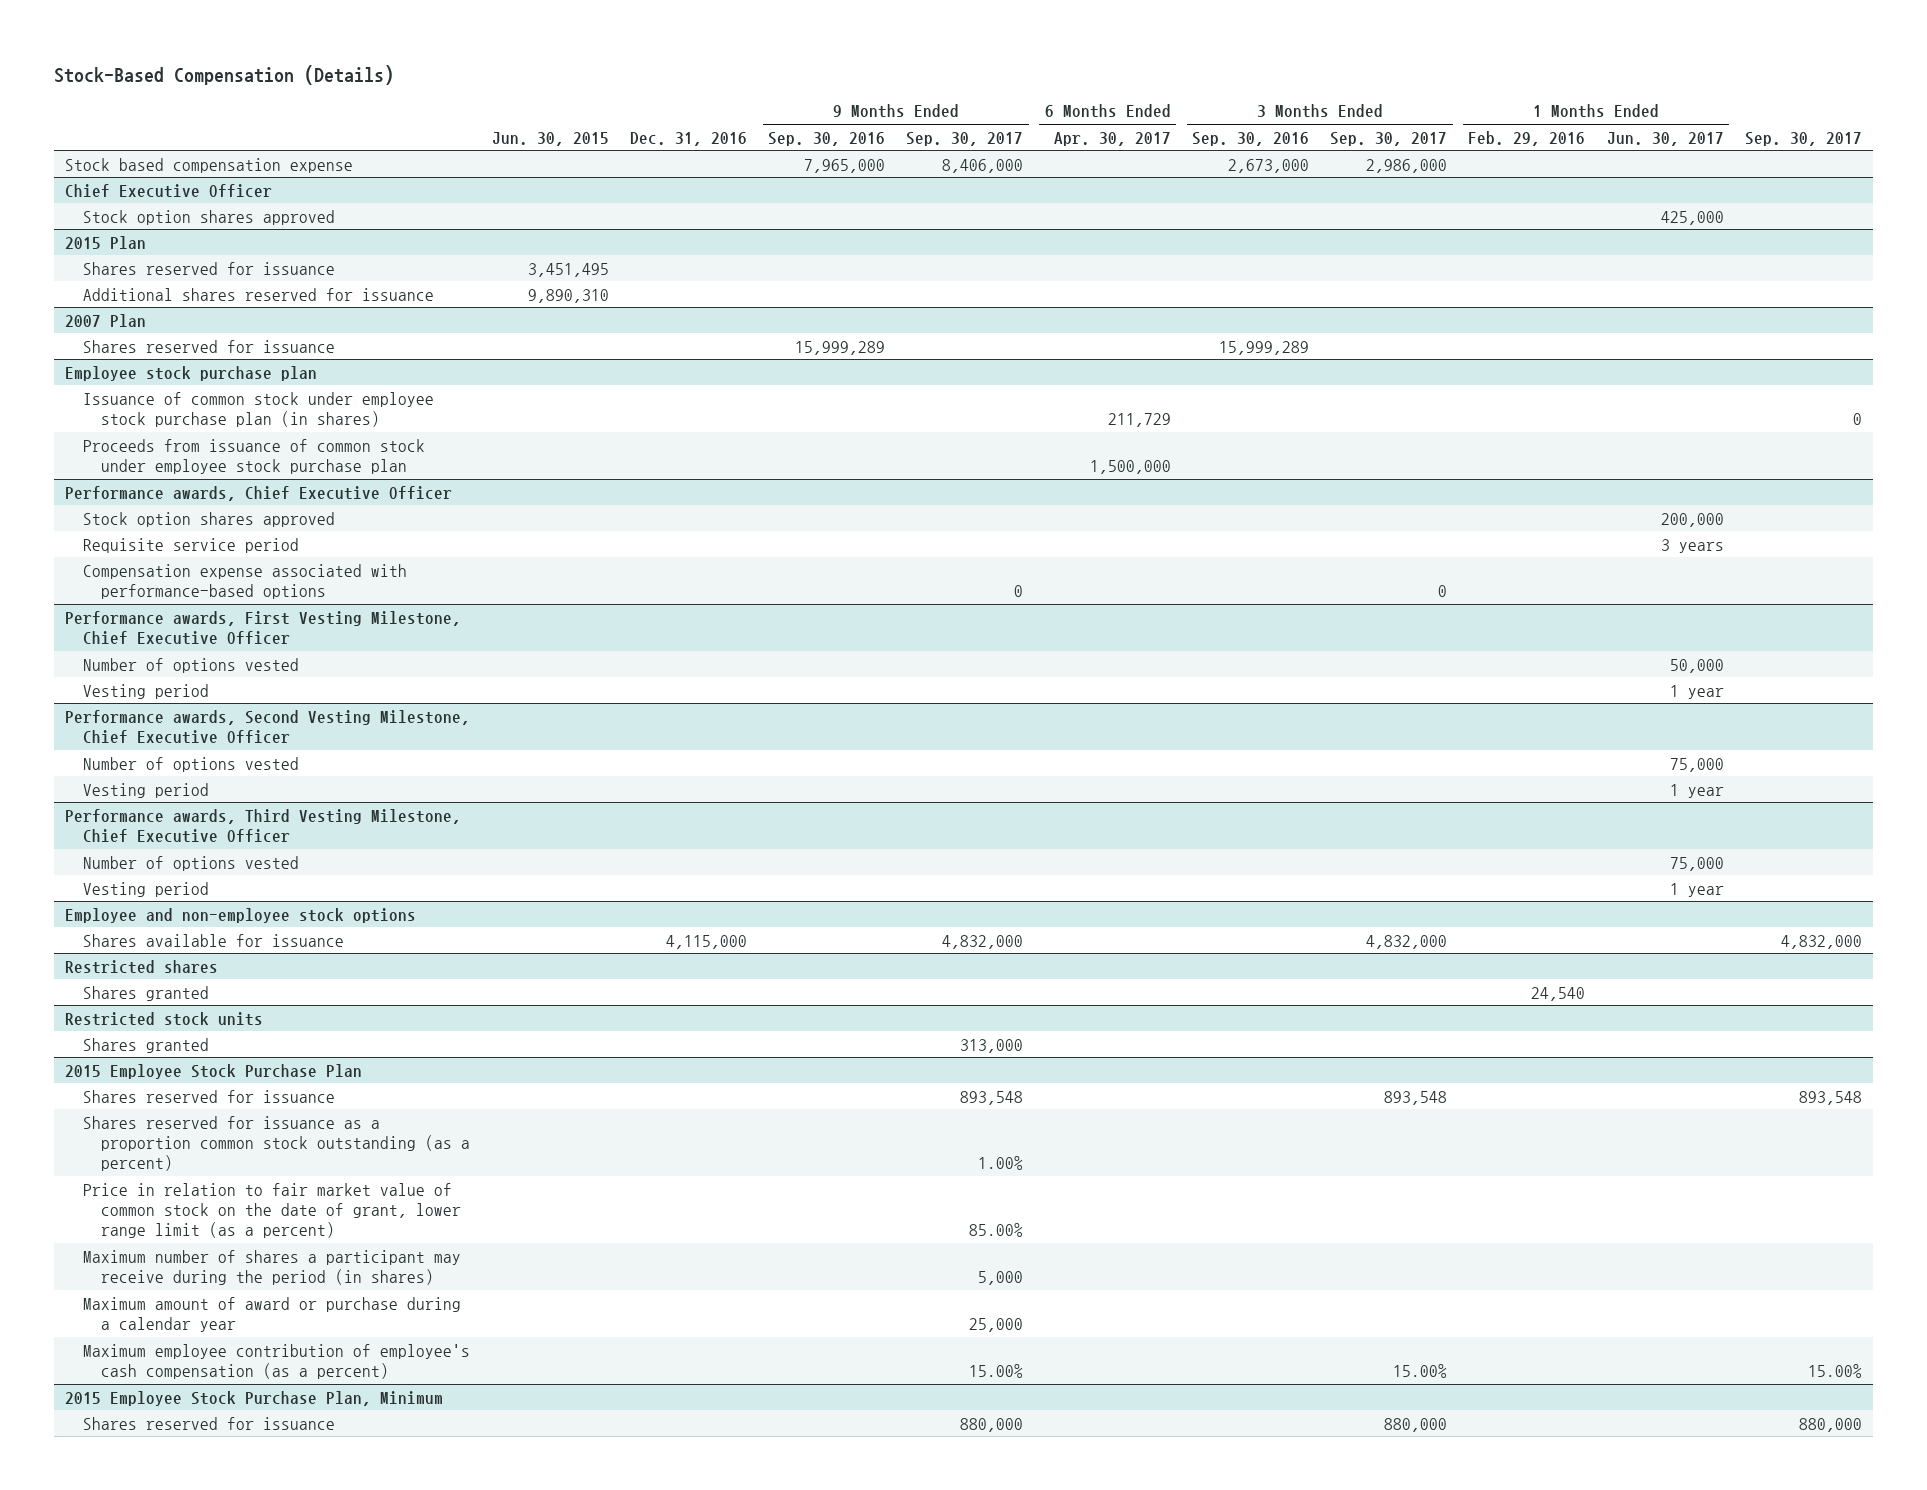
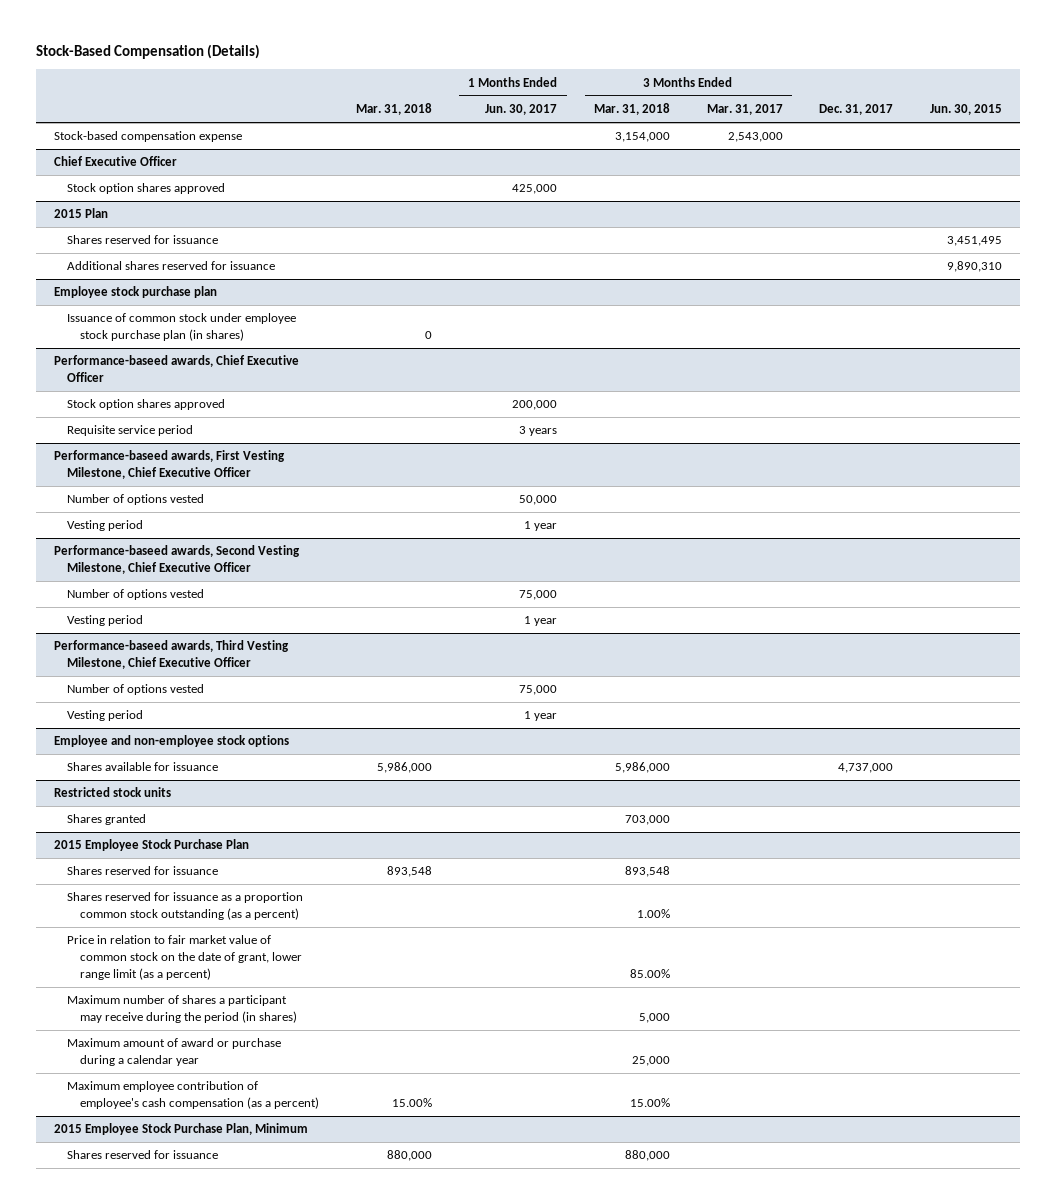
- | Jun. 30, 2015 | Dec. 31, 2016 | 9 Months Ended Sep. 30, 2016 | 9 Months Ended Sep. 30, 2017 | 6 Months Ended Apr. 30, 2017 | 3 Months Ended Sep. 30, 2016 | 3 Months Ended Sep. 30, 2017 | 1 Months Ended Feb. 29, 2016 | 1 Months Ended Jun. 30, 2017 | Sep. 30, 2017
+ | Mar. 31, 2018 | 1 Months Ended Jun. 30, 2017 | 3 Months Ended Mar. 31, 2018 | 3 Months Ended Mar. 31, 2017 | Dec. 31, 2017 | Jun. 30, 2015
- Stock based compensation expense | | | 7,965,000 | 8,406,000 | | 2,673,000 | 2,986,000 | | |
+ Stock-based compensation expense | | | 3,154,000 | 2,543,000 | |
- 2007 Plan
- Shares reserved for issuance | | | 15,999,289 | | | 15,999,289 | | | |
@ Employee stock purchase plan
- Proceeds from issuance of common stock under employee stock purchase plan | | | | | 1,500,000 | | | | |
- Performance awards, Chief Executive Officer
+ Performance-baseed awards, Chief Executive Officer
- Compensation expense associated with performance-based options | | | | 0 | | | 0 | | |
- Performance awards, First Vesting Milestone, Chief Executive Officer
+ Performance-baseed awards, First Vesting Milestone, Chief Executive Officer
- Performance awards, Second Vesting Milestone, Chief Executive Officer
+ Performance-baseed awards, Second Vesting Milestone, Chief Executive Officer
- Performance awards, Third Vesting Milestone, Chief Executive Officer
+ Performance-baseed awards, Third Vesting Milestone, Chief Executive Officer
- Restricted shares
- Shares granted | | | | | | | | 24,540 | |

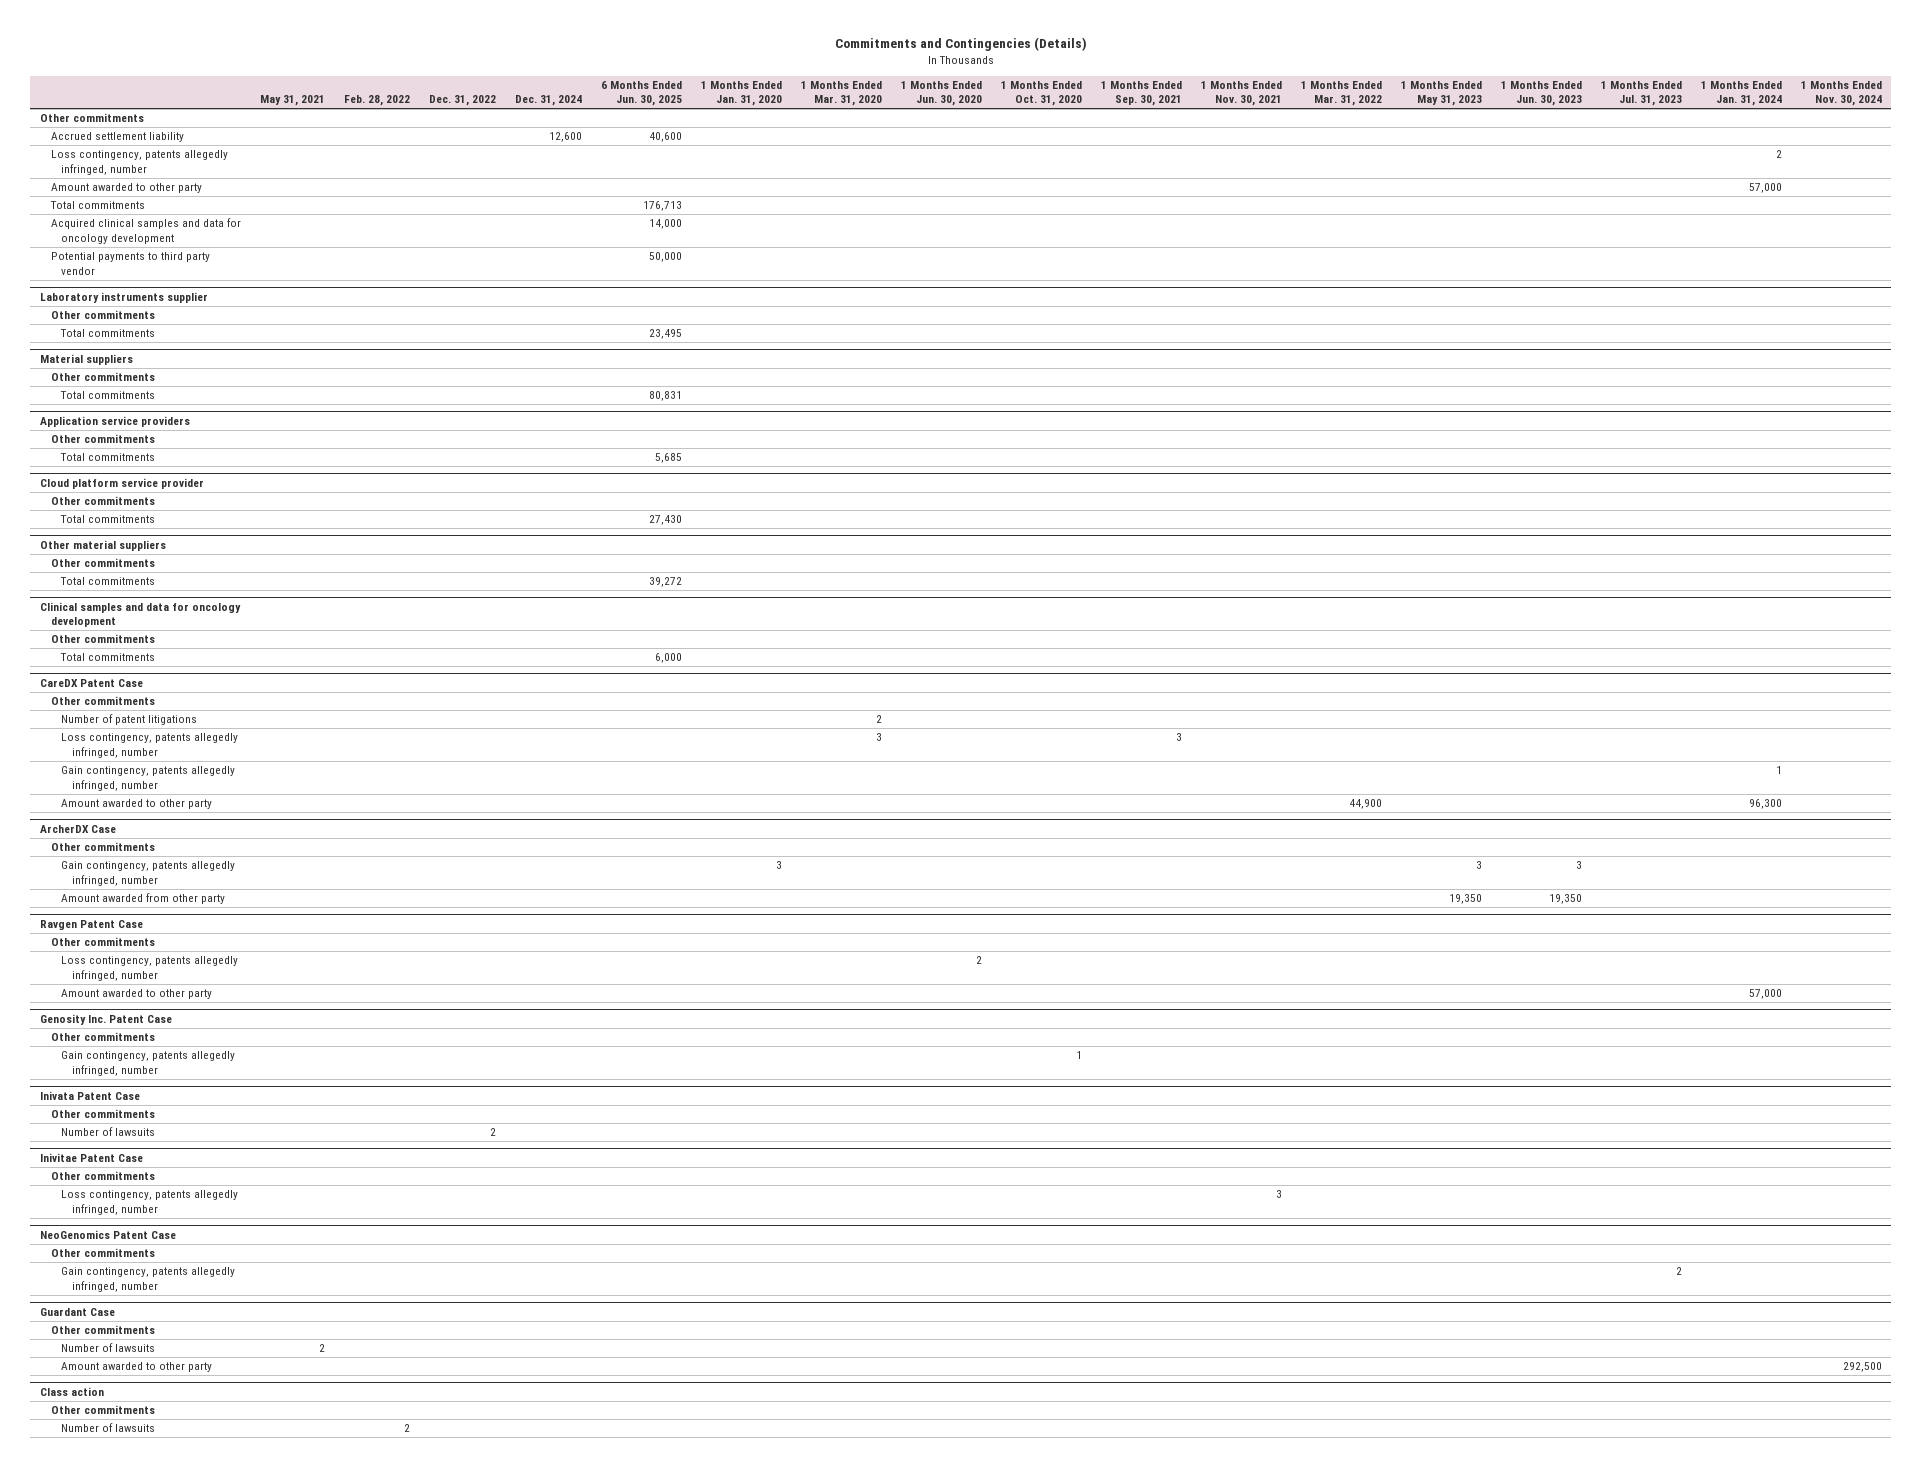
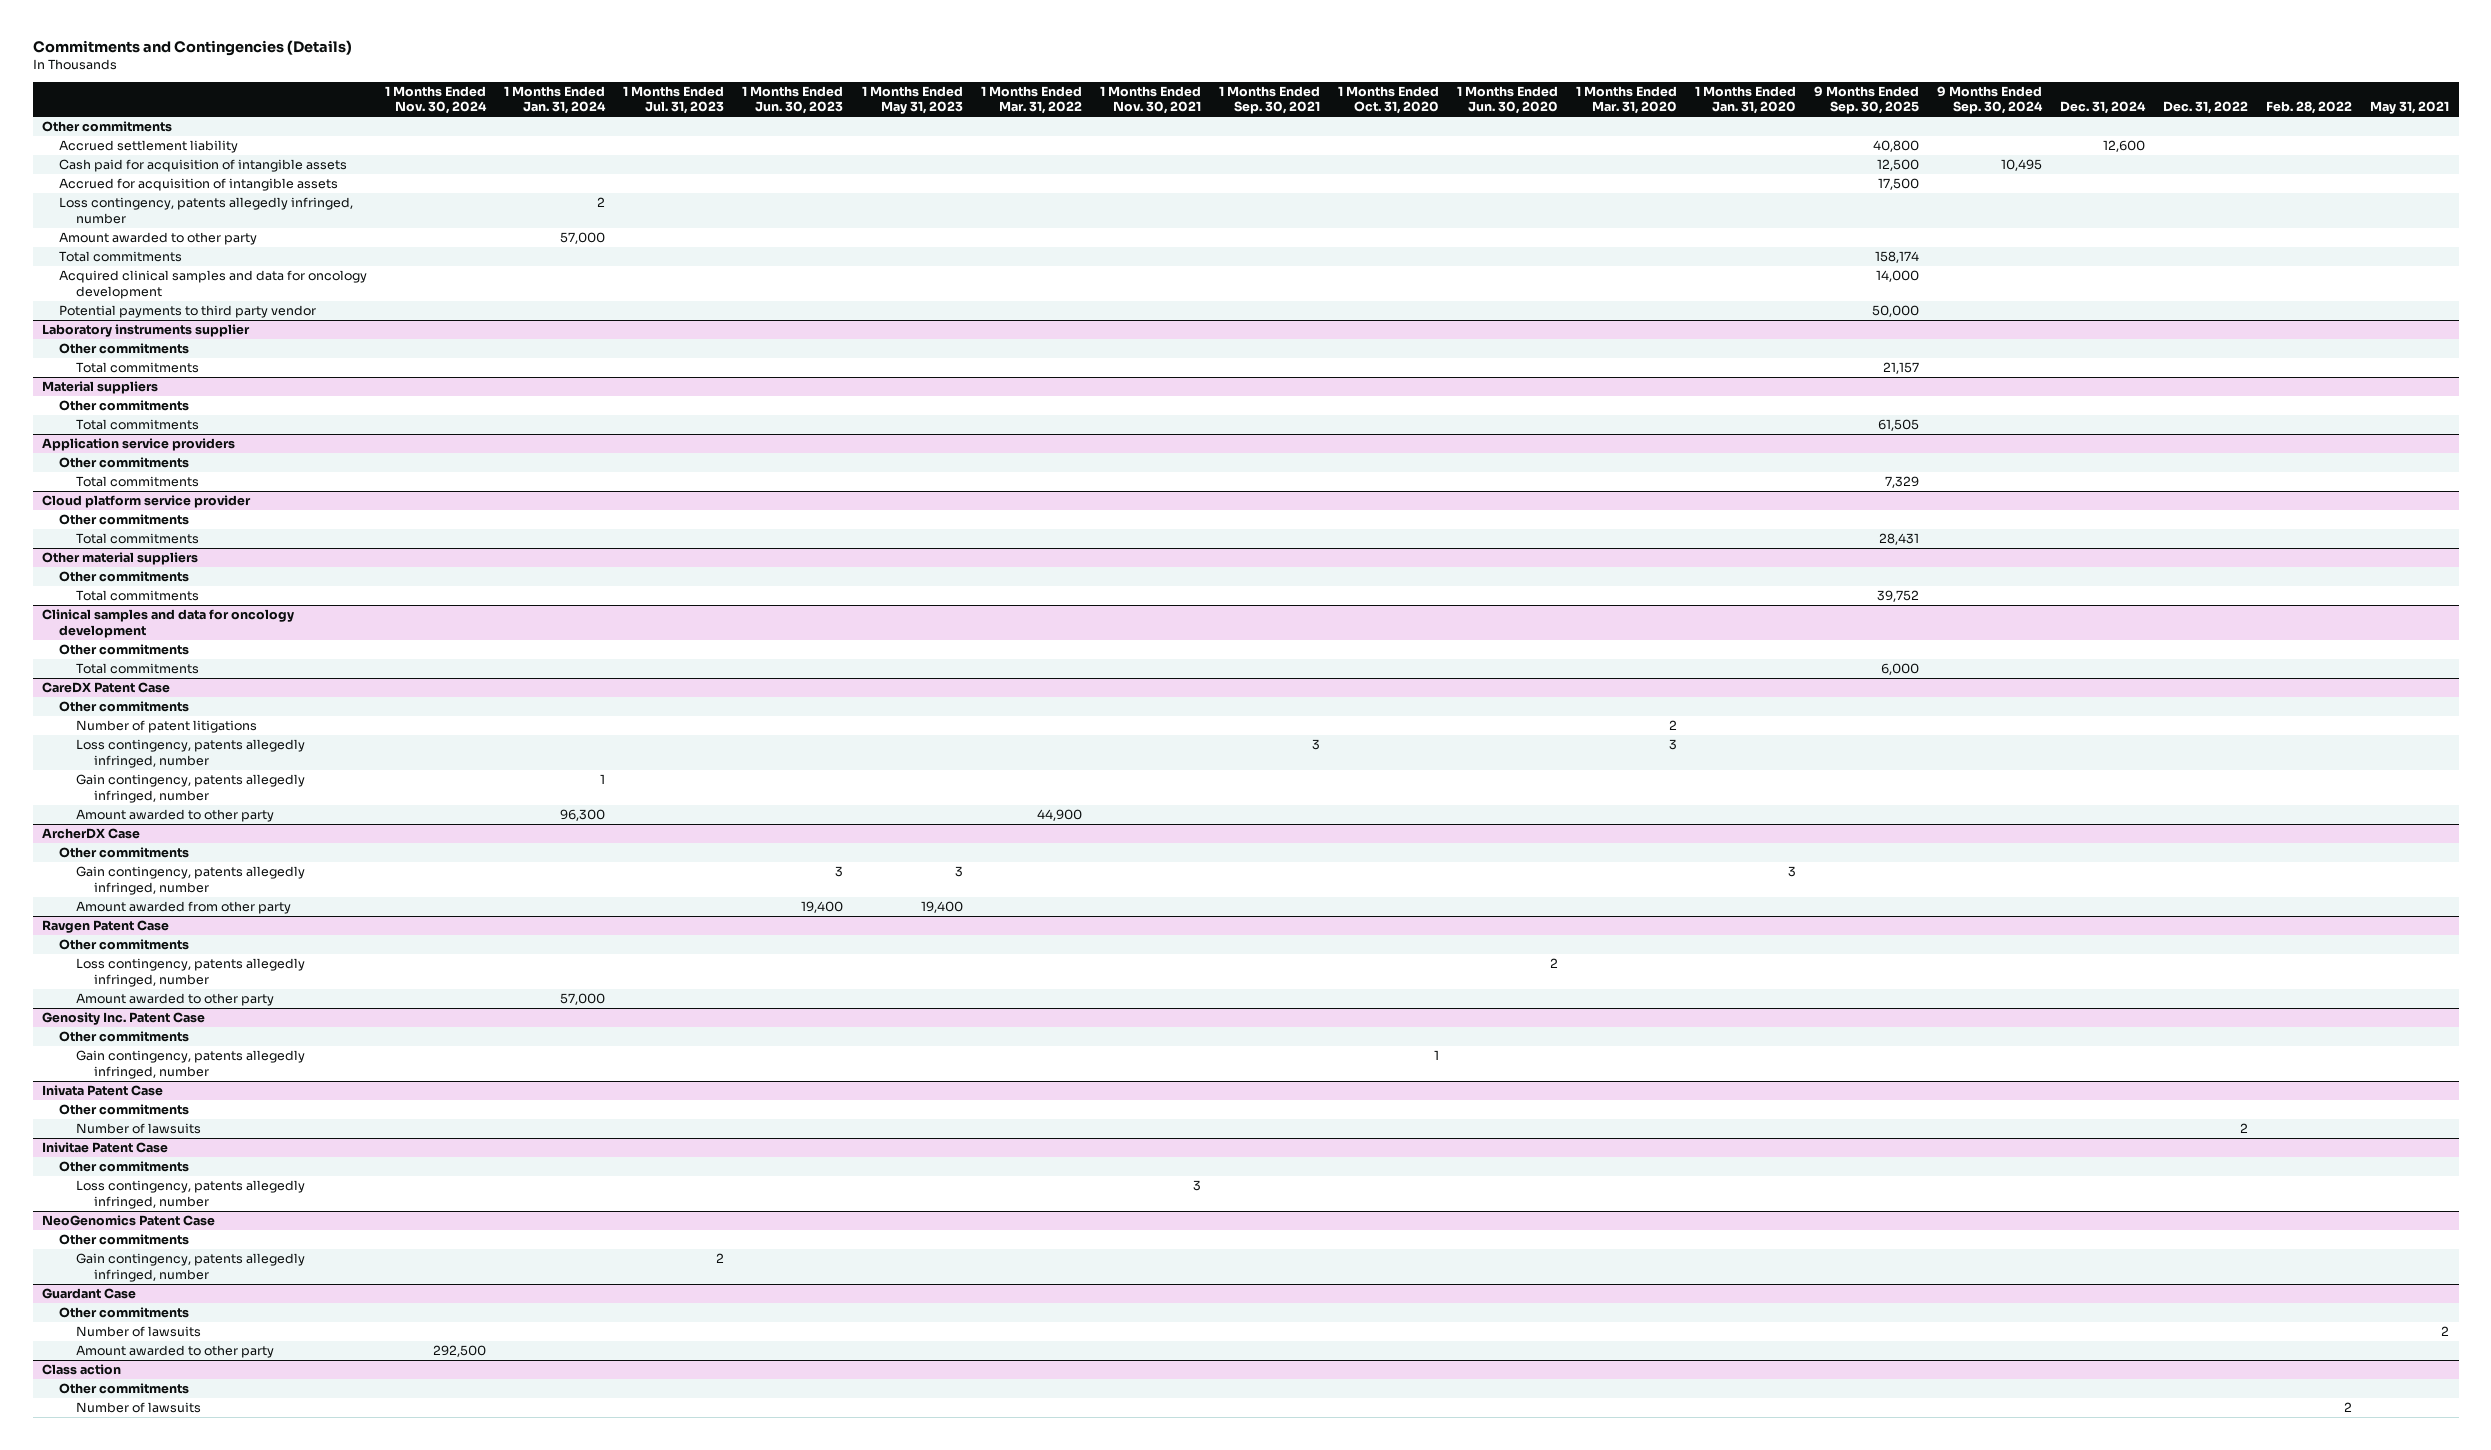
- | May 31, 2021 | Feb. 28, 2022 | Dec. 31, 2022 | Dec. 31, 2024 | 6 Months Ended Jun. 30, 2025 | 1 Months Ended Jan. 31, 2020 | 1 Months Ended Mar. 31, 2020 | 1 Months Ended Jun. 30, 2020 | 1 Months Ended Oct. 31, 2020 | 1 Months Ended Sep. 30, 2021 | 1 Months Ended Nov. 30, 2021 | 1 Months Ended Mar. 31, 2022 | 1 Months Ended May 31, 2023 | 1 Months Ended Jun. 30, 2023 | 1 Months Ended Jul. 31, 2023 | 1 Months Ended Jan. 31, 2024 | 1 Months Ended Nov. 30, 2024
+ | 1 Months Ended Nov. 30, 2024 | 1 Months Ended Jan. 31, 2024 | 1 Months Ended Jul. 31, 2023 | 1 Months Ended Jun. 30, 2023 | 1 Months Ended May 31, 2023 | 1 Months Ended Mar. 31, 2022 | 1 Months Ended Nov. 30, 2021 | 1 Months Ended Sep. 30, 2021 | 1 Months Ended Oct. 31, 2020 | 1 Months Ended Jun. 30, 2020 | 1 Months Ended Mar. 31, 2020 | 1 Months Ended Jan. 31, 2020 | 9 Months Ended Sep. 30, 2025 | 9 Months Ended Sep. 30, 2024 | Dec. 31, 2024 | Dec. 31, 2022 | Feb. 28, 2022 | May 31, 2021
+ Cash paid for acquisition of intangible assets | | | | | | | | | | | | | 12,500 | 10,495 | | | |
+ Accrued for acquisition of intangible assets | | | | | | | | | | | | | 17,500 | | | | |
@ ArcherDX Case
- Amount awarded from other party | | | | | | | | | | | | | 19,350 | 19,350 | | |
+ Amount awarded from other party | | | | 19,400 | 19,400 | | | | | | | | | | | | |

